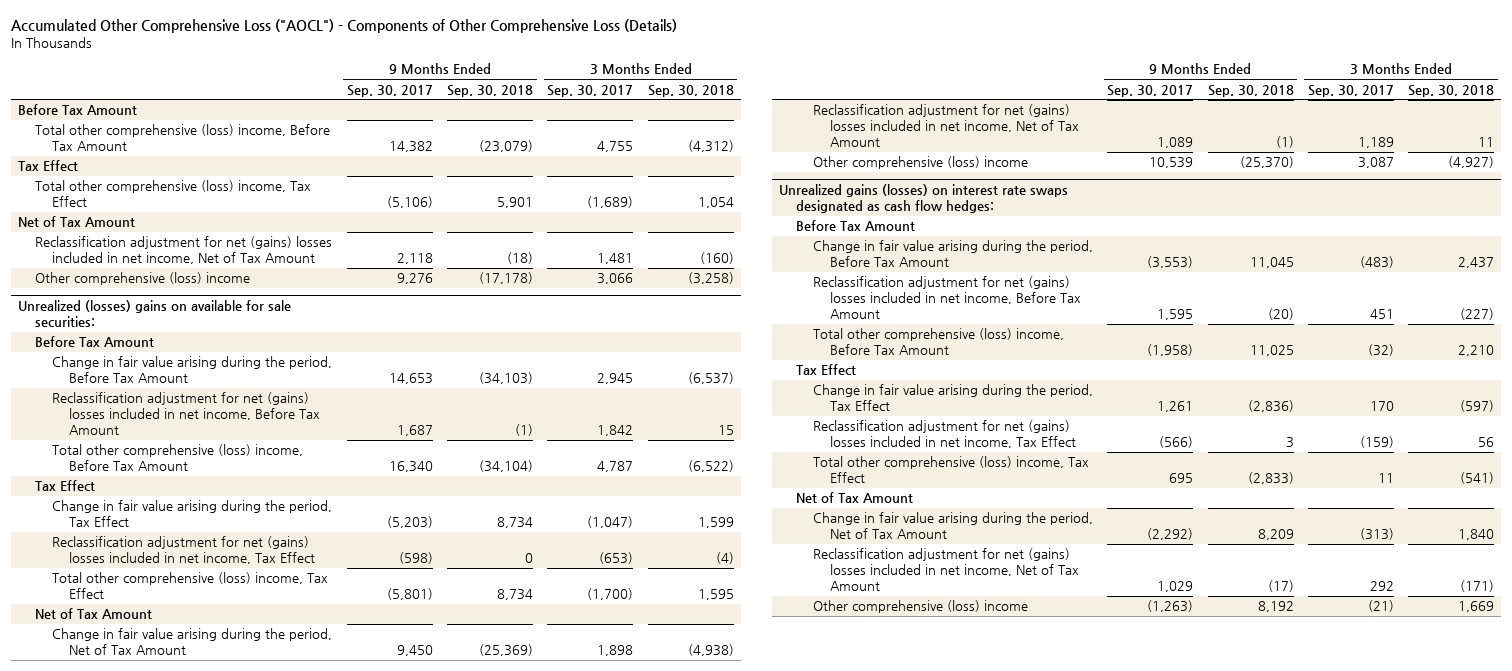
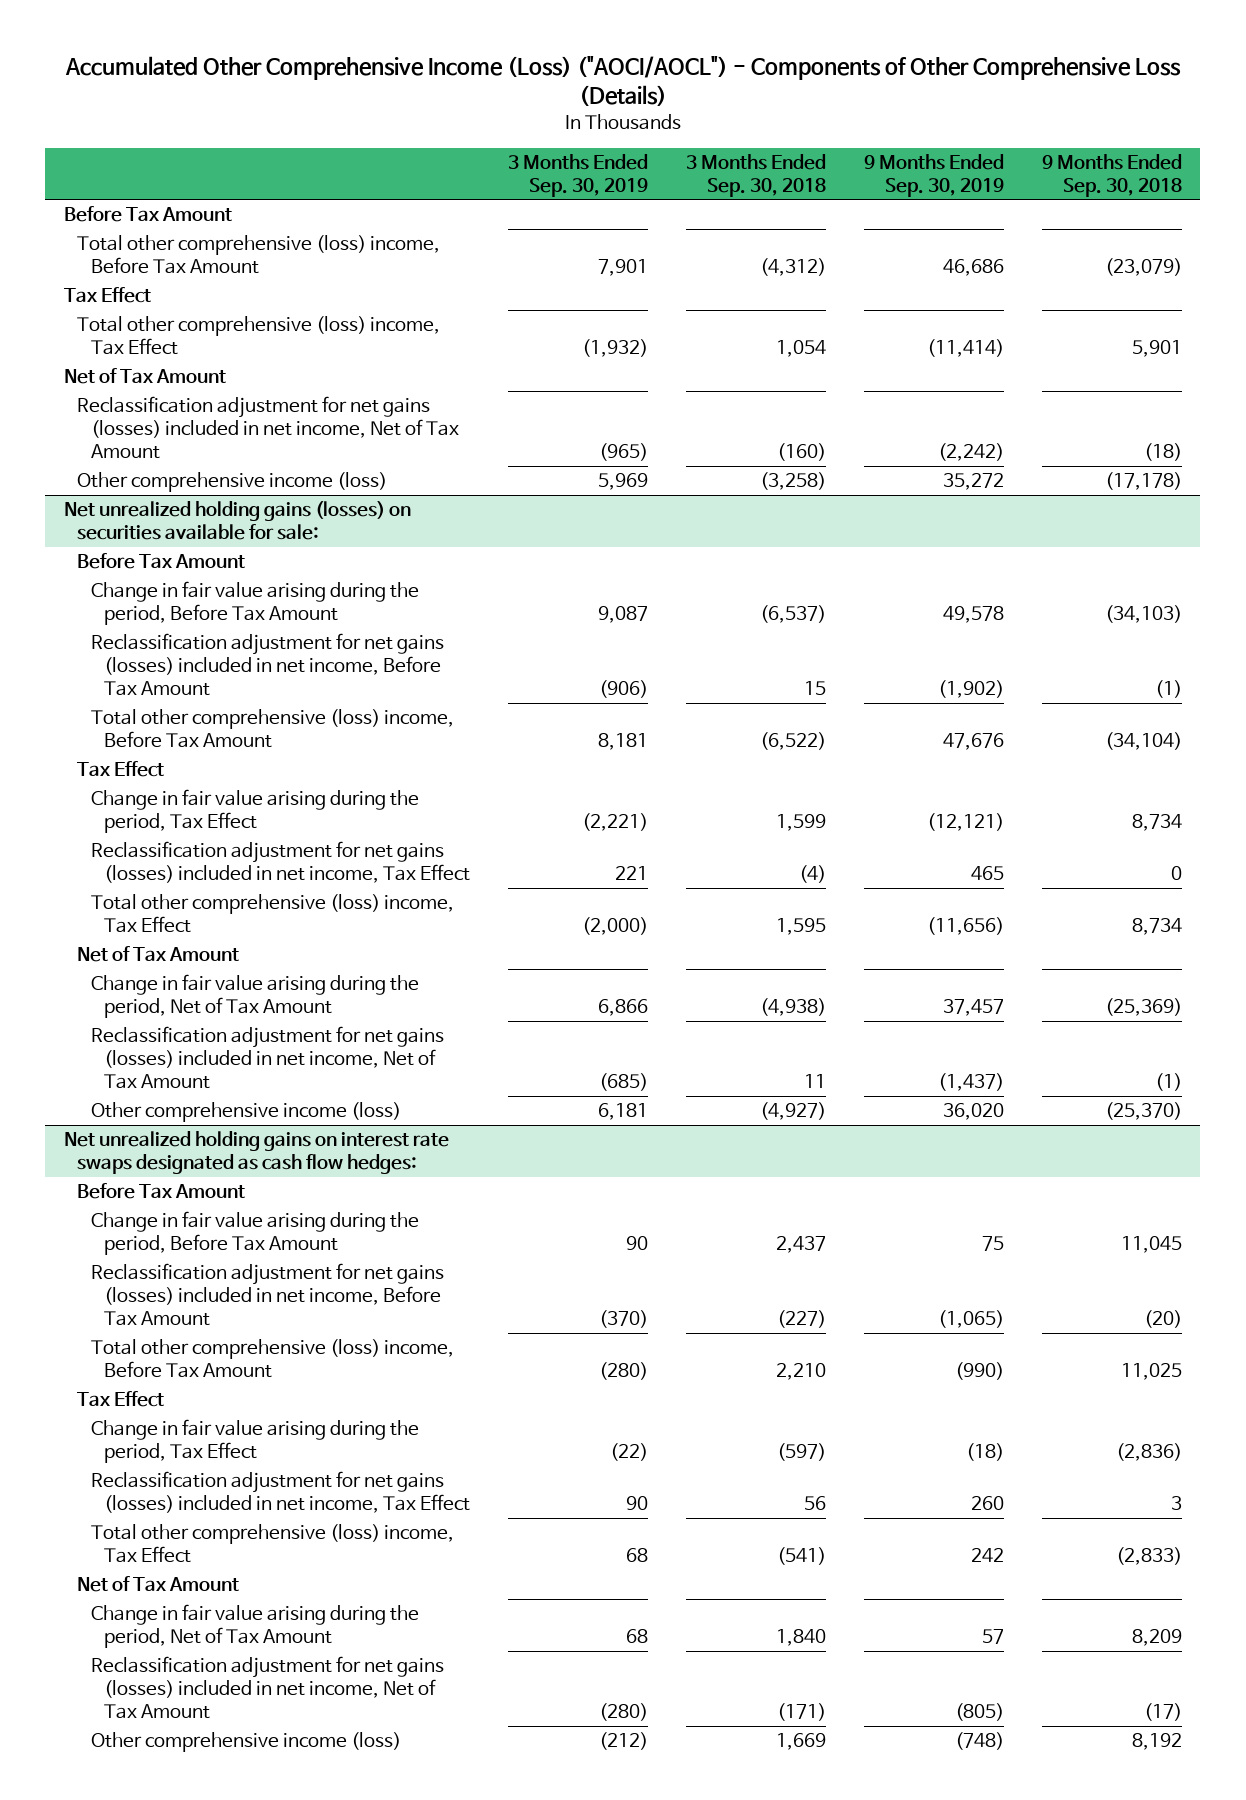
- Accumulated Other Comprehensive Loss ("AOCL") - Components of Other Comprehensive Loss (Details)
+ Accumulated Other Comprehensive Income (Loss) ("AOCI/AOCL") - Components of Other Comprehensive Loss (Details)
- | 9 Months Ended Sep. 30, 2017 | 9 Months Ended Sep. 30, 2018 | 3 Months Ended Sep. 30, 2017 | 3 Months Ended Sep. 30, 2018
+ | 3 Months Ended Sep. 30, 2019 | 3 Months Ended Sep. 30, 2018 | 9 Months Ended Sep. 30, 2019 | 9 Months Ended Sep. 30, 2018
- Reclassification adjustment for net (gains) losses included in net income, Net of Tax Amount | 2,118 | (18) | 1,481 | (160)
- Other comprehensive (loss) income | 9,276 | (17,178) | 3,066 | (3,258)
- Unrealized (losses) gains on available for sale securities:
+ Reclassification adjustment for net gains (losses) included in net income, Net of Tax Amount | (965) | (160) | (2,242) | (18)
+ Other comprehensive income (loss) | 5,969 | (3,258) | 35,272 | (17,178)
+ Net unrealized holding gains (losses) on securities available for sale:
- Reclassification adjustment for net (gains) losses included in net income, Before Tax Amount | 1,687 | (1) | 1,842 | 15
+ Reclassification adjustment for net gains (losses) included in net income, Before Tax Amount | (906) | 15 | (1,902) | (1)
- Reclassification adjustment for net (gains) losses included in net income, Tax Effect | (598) | 0 | (653) | (4)
+ Reclassification adjustment for net gains (losses) included in net income, Tax Effect | 221 | (4) | 465 | 0
- Reclassification adjustment for net (gains) losses included in net income, Net of Tax Amount | 1,089 | (1) | 1,189 | 11
- Other comprehensive (loss) income | 10,539 | (25,370) | 3,087 | (4,927)
- Unrealized gains (losses) on interest rate swaps designated as cash flow hedges:
+ Reclassification adjustment for net gains (losses) included in net income, Net of Tax Amount | (685) | 11 | (1,437) | (1)
+ Other comprehensive income (loss) | 6,181 | (4,927) | 36,020 | (25,370)
+ Net unrealized holding gains on interest rate swaps designated as cash flow hedges:
- Reclassification adjustment for net (gains) losses included in net income, Before Tax Amount | 1,595 | (20) | 451 | (227)
+ Reclassification adjustment for net gains (losses) included in net income, Before Tax Amount | (370) | (227) | (1,065) | (20)
- Reclassification adjustment for net (gains) losses included in net income, Tax Effect | (566) | 3 | (159) | 56
+ Reclassification adjustment for net gains (losses) included in net income, Tax Effect | 90 | 56 | 260 | 3
- Reclassification adjustment for net (gains) losses included in net income, Net of Tax Amount | 1,029 | (17) | 292 | (171)
- Other comprehensive (loss) income | (1,263) | 8,192 | (21) | 1,669
+ Reclassification adjustment for net gains (losses) included in net income, Net of Tax Amount | (280) | (171) | (805) | (17)
+ Other comprehensive income (loss) | (212) | 1,669 | (748) | 8,192

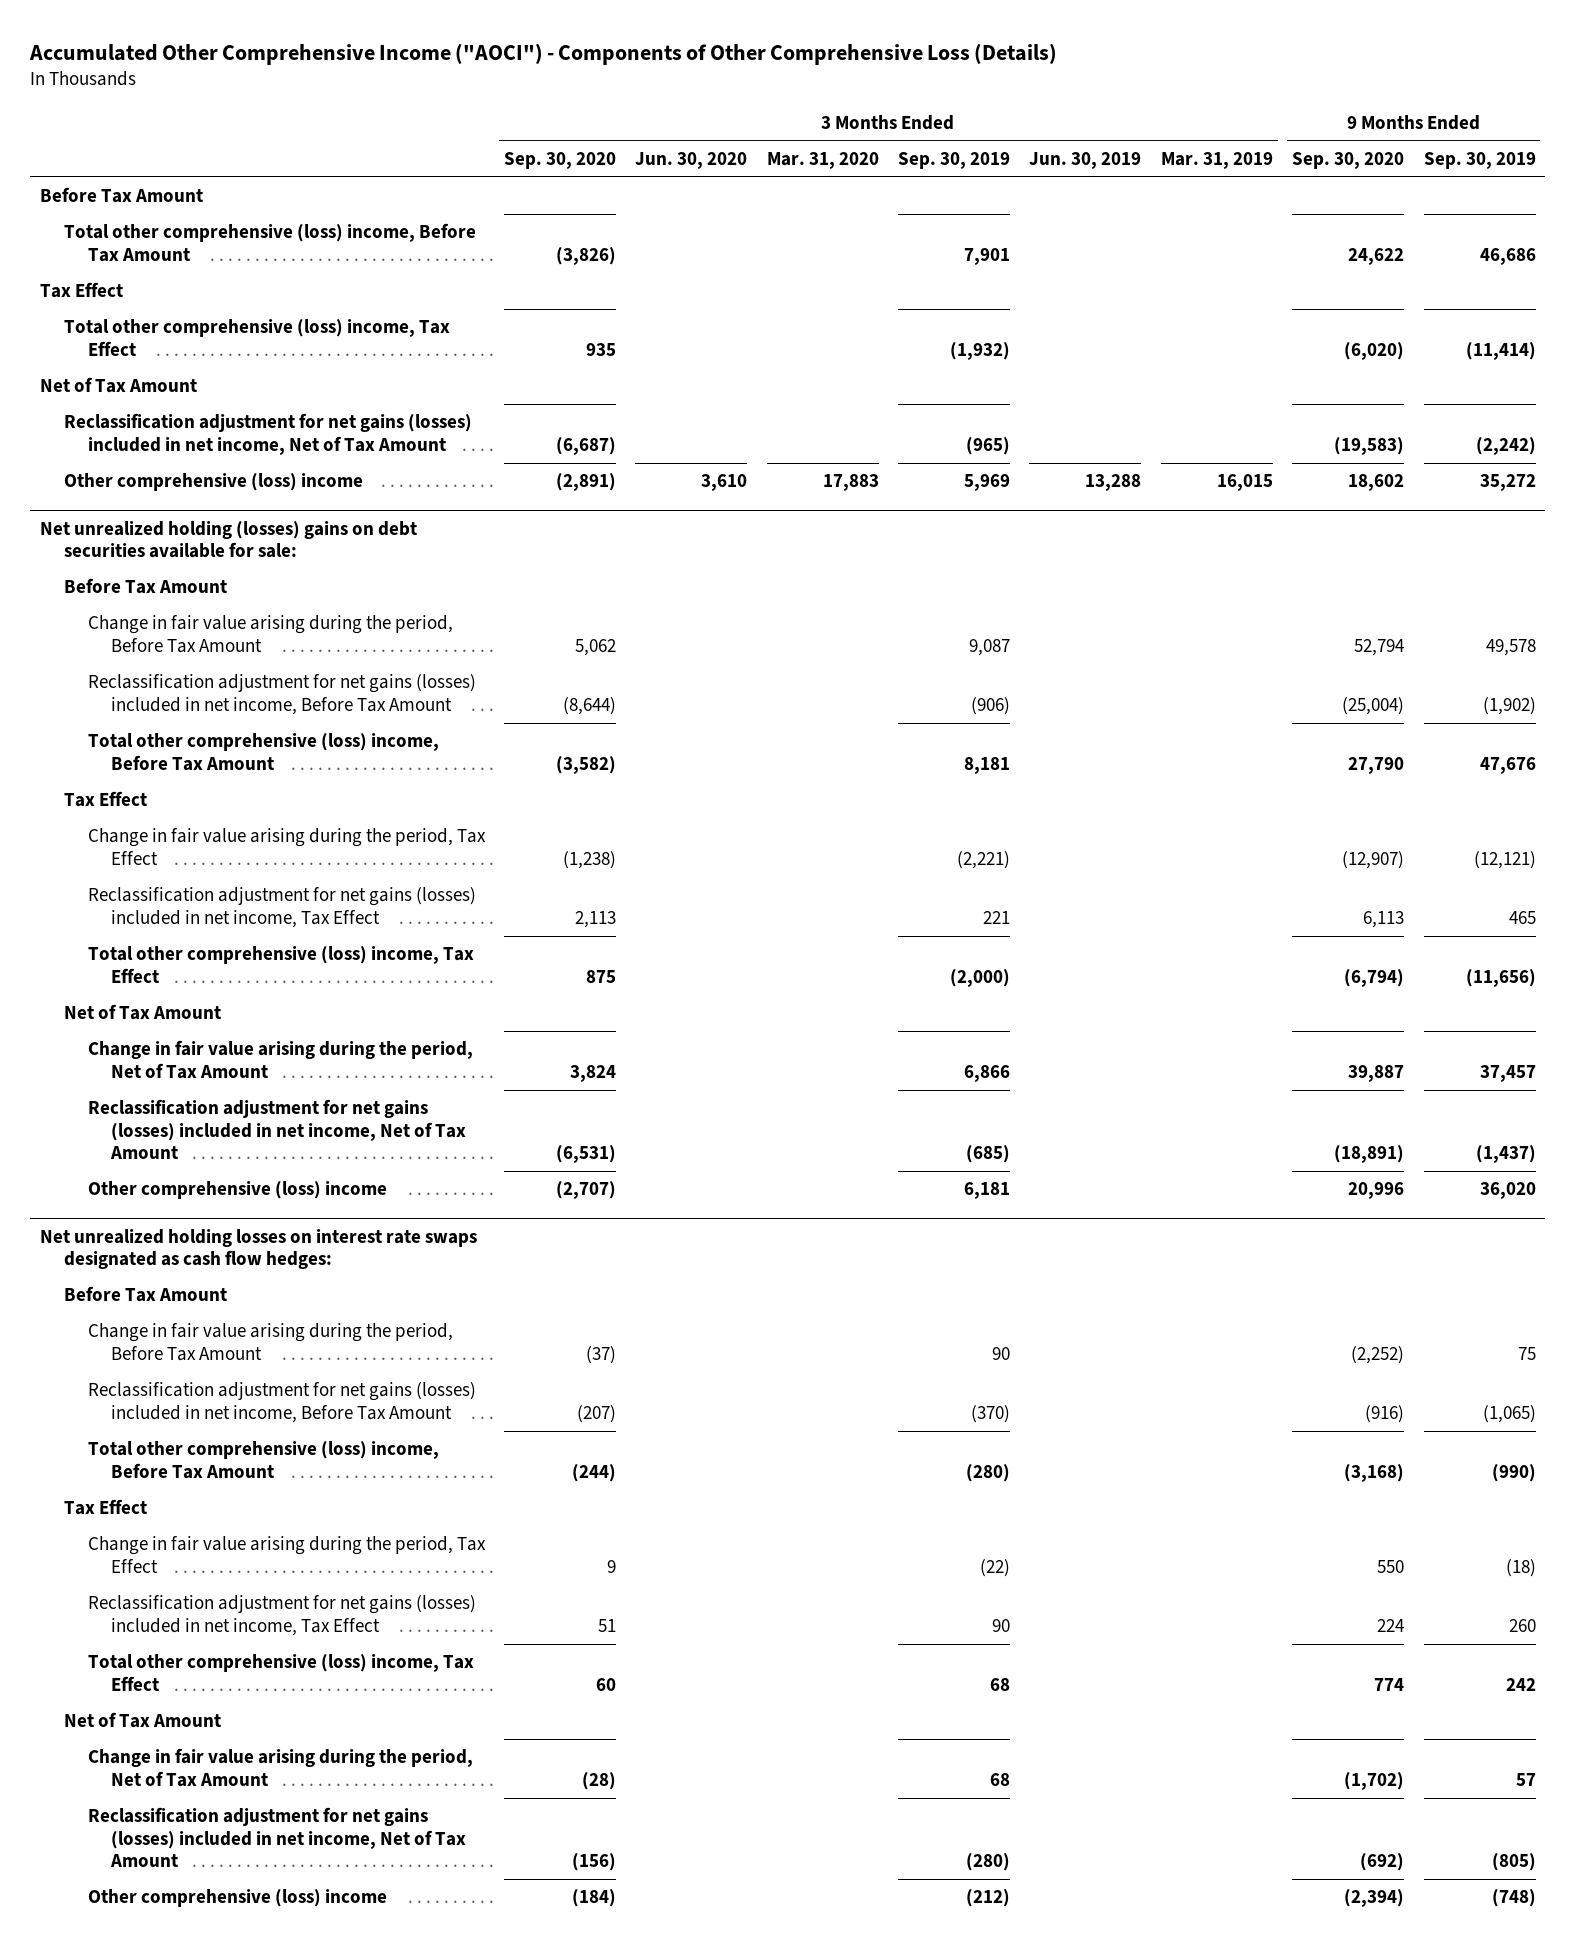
- Accumulated Other Comprehensive Income (Loss) ("AOCI/AOCL") - Components of Other Comprehensive Loss (Details)
+ Accumulated Other Comprehensive Income ("AOCI") - Components of Other Comprehensive Loss (Details)
- | 3 Months Ended Sep. 30, 2019 | 3 Months Ended Sep. 30, 2018 | 9 Months Ended Sep. 30, 2019 | 9 Months Ended Sep. 30, 2018
+ | 3 Months Ended Sep. 30, 2020 | 3 Months Ended Jun. 30, 2020 | 3 Months Ended Mar. 31, 2020 | 3 Months Ended Sep. 30, 2019 | 3 Months Ended Jun. 30, 2019 | 3 Months Ended Mar. 31, 2019 | 9 Months Ended Sep. 30, 2020 | 9 Months Ended Sep. 30, 2019
- Other comprehensive income (loss) | 5,969 | (3,258) | 35,272 | (17,178)
- Net unrealized holding gains (losses) on securities available for sale:
+ Other comprehensive (loss) income | (2,891) | 3,610 | 17,883 | 5,969 | 13,288 | 16,015 | 18,602 | 35,272
+ Net unrealized holding (losses) gains on debt securities available for sale:
- Other comprehensive income (loss) | 6,181 | (4,927) | 36,020 | (25,370)
- Net unrealized holding gains on interest rate swaps designated as cash flow hedges:
+ Other comprehensive (loss) income | (2,707) | | | 6,181 | | | 20,996 | 36,020
+ Net unrealized holding losses on interest rate swaps designated as cash flow hedges:
- Other comprehensive income (loss) | (212) | 1,669 | (748) | 8,192
+ Other comprehensive (loss) income | (184) | | | (212) | | | (2,394) | (748)

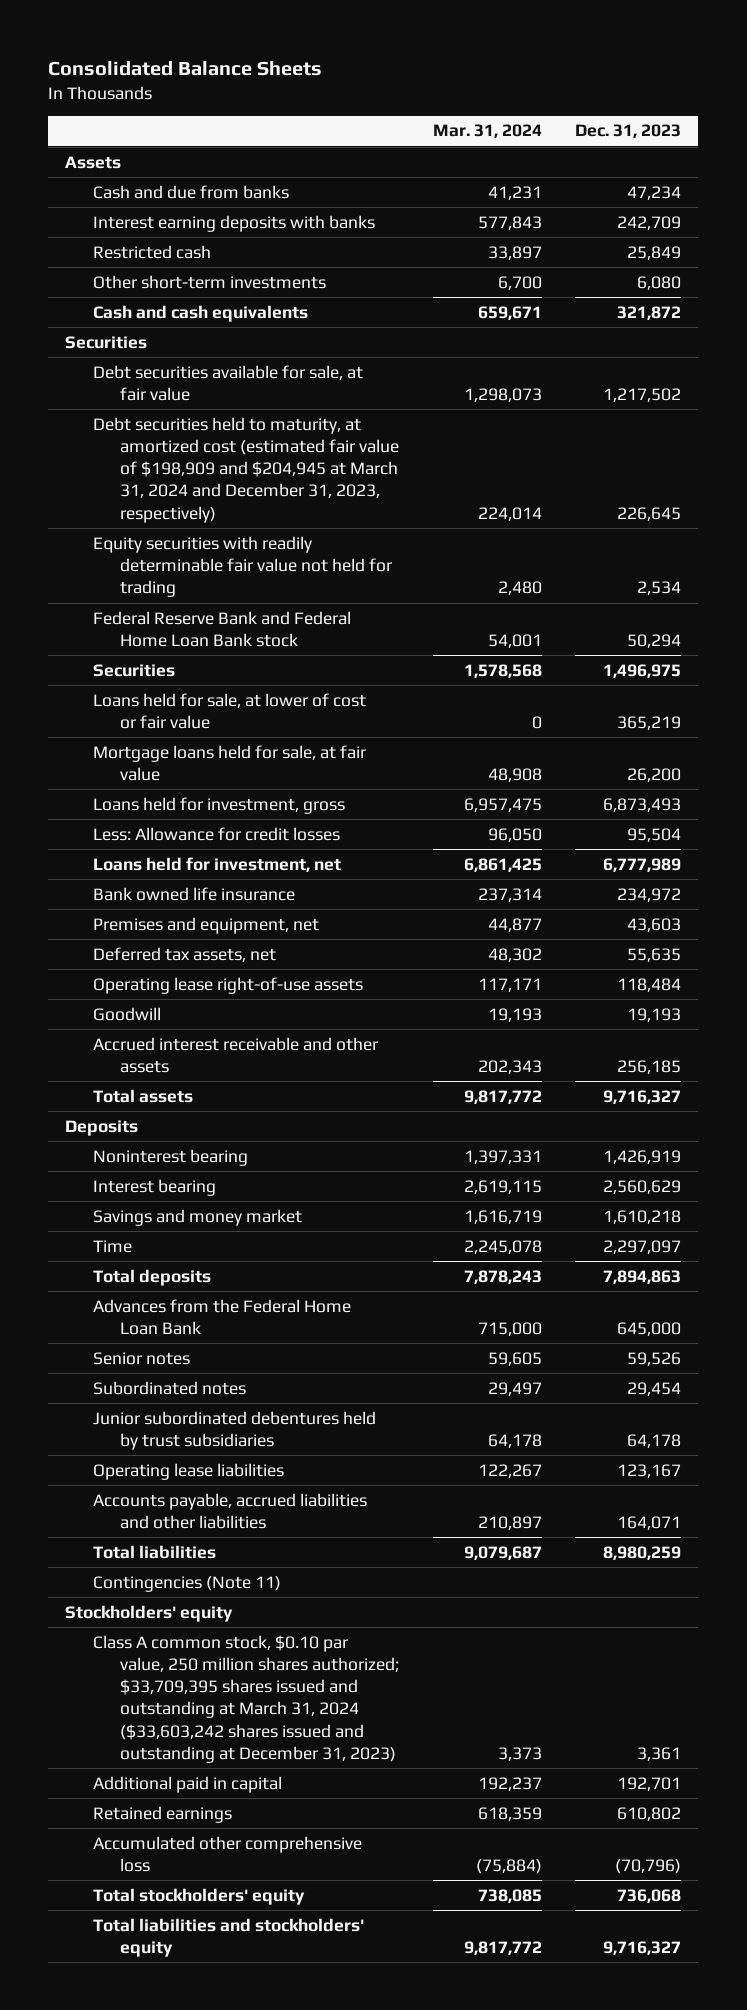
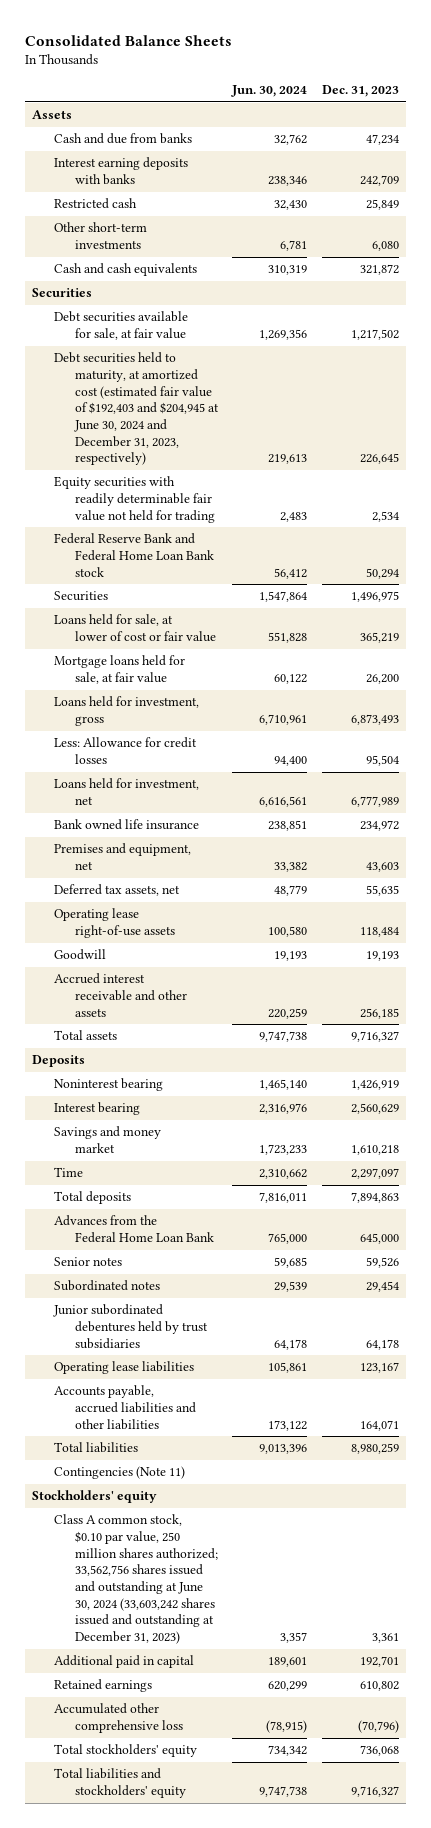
- | Mar. 31, 2024 | Dec. 31, 2023
+ | Jun. 30, 2024 | Dec. 31, 2023
- Debt securities held to maturity, at amortized cost (estimated fair value of $198,909 and $204,945 at March 31, 2024 and December 31, 2023, respectively) | 224,014 | 226,645
+ Debt securities held to maturity, at amortized cost (estimated fair value of $192,403 and $204,945 at June 30, 2024 and December 31, 2023, respectively) | 219,613 | 226,645
- Class A common stock, $0.10 par value, 250 million shares authorized; $33,709,395 shares issued and outstanding at March 31, 2024 ($33,603,242 shares issued and outstanding at December 31, 2023) | 3,373 | 3,361
+ Class A common stock, $0.10 par value, 250 million shares authorized; 33,562,756 shares issued and outstanding at June 30, 2024 (33,603,242 shares issued and outstanding at December 31, 2023) | 3,357 | 3,361

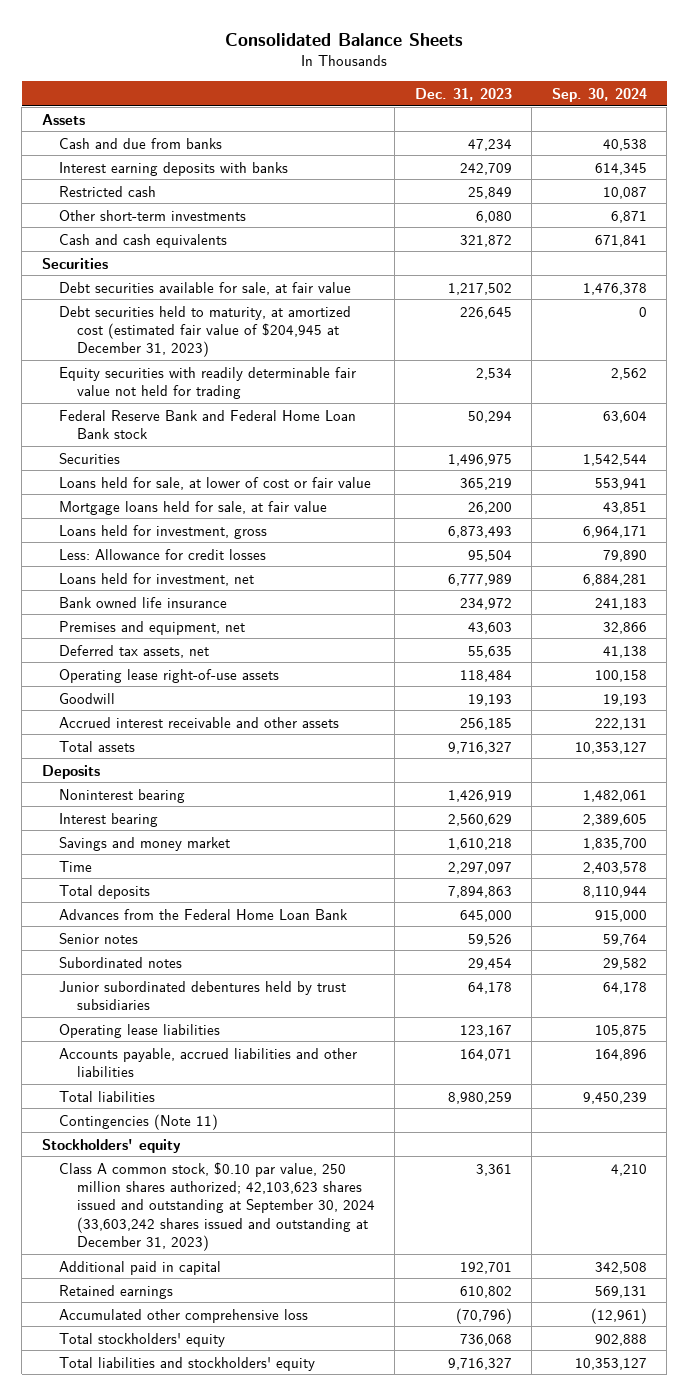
- | Jun. 30, 2024 | Dec. 31, 2023
+ | Dec. 31, 2023 | Sep. 30, 2024
- Debt securities held to maturity, at amortized cost (estimated fair value of $192,403 and $204,945 at June 30, 2024 and December 31, 2023, respectively) | 219,613 | 226,645
+ Debt securities held to maturity, at amortized cost (estimated fair value of $204,945 at December 31, 2023) | 226,645 | 0
- Class A common stock, $0.10 par value, 250 million shares authorized; 33,562,756 shares issued and outstanding at June 30, 2024 (33,603,242 shares issued and outstanding at December 31, 2023) | 3,357 | 3,361
+ Class A common stock, $0.10 par value, 250 million shares authorized; 42,103,623 shares issued and outstanding at September 30, 2024 (33,603,242 shares issued and outstanding at December 31, 2023) | 3,361 | 4,210

